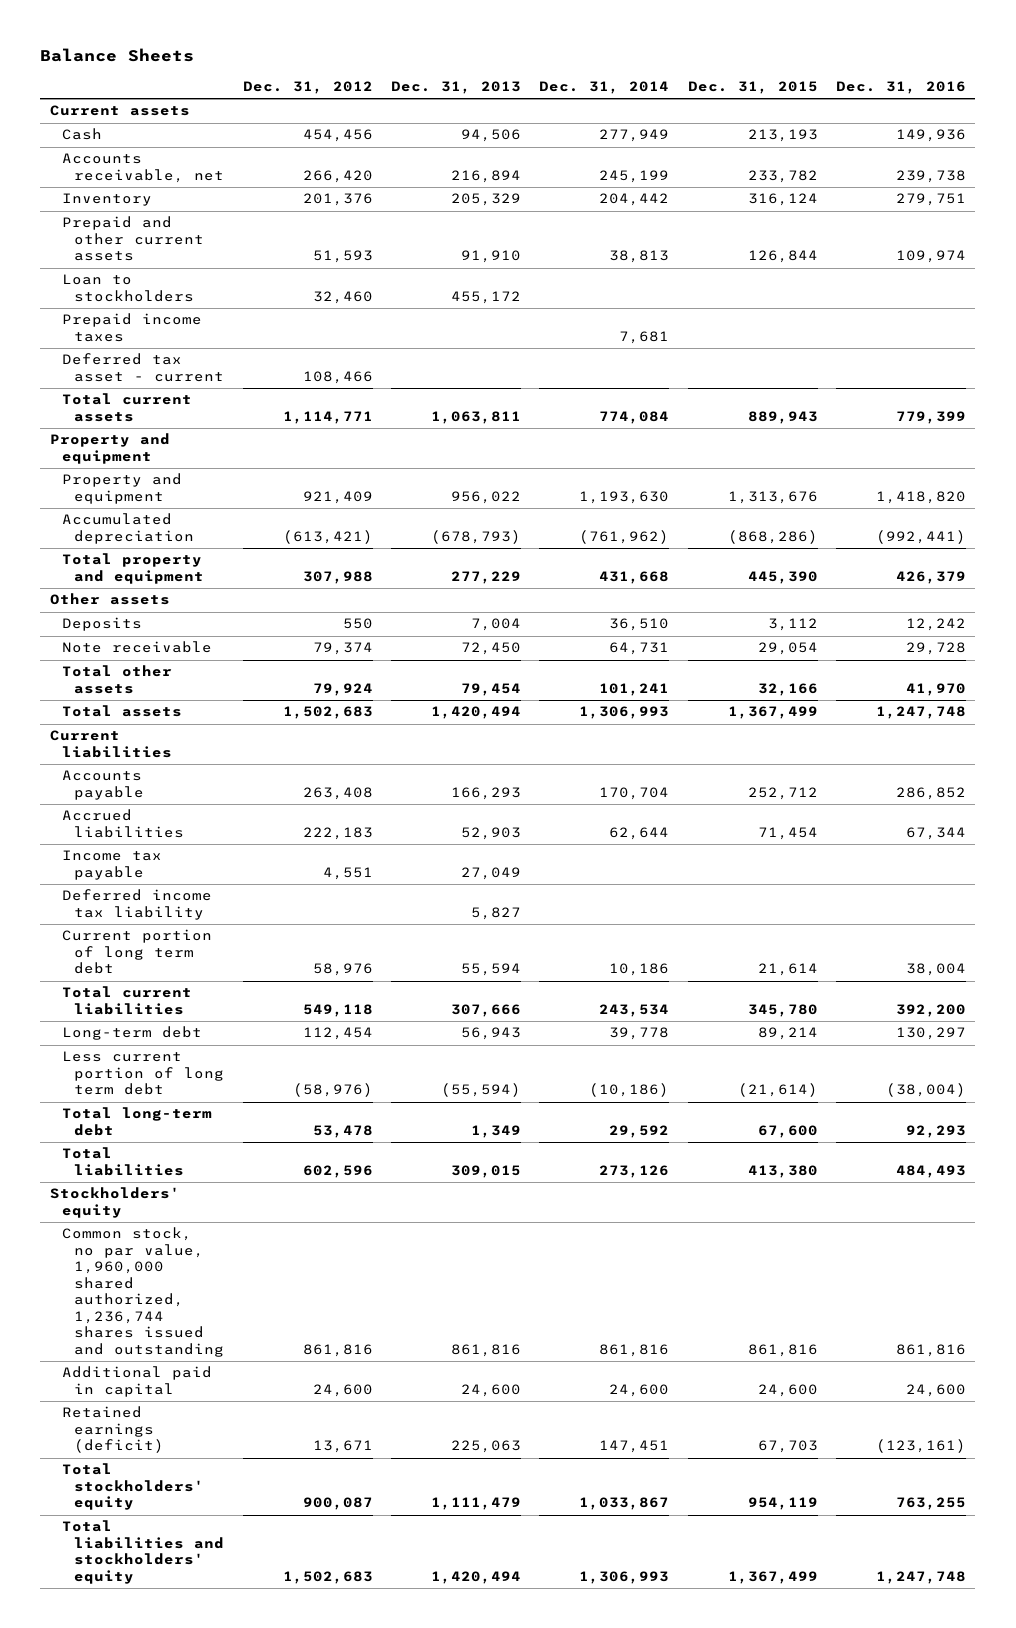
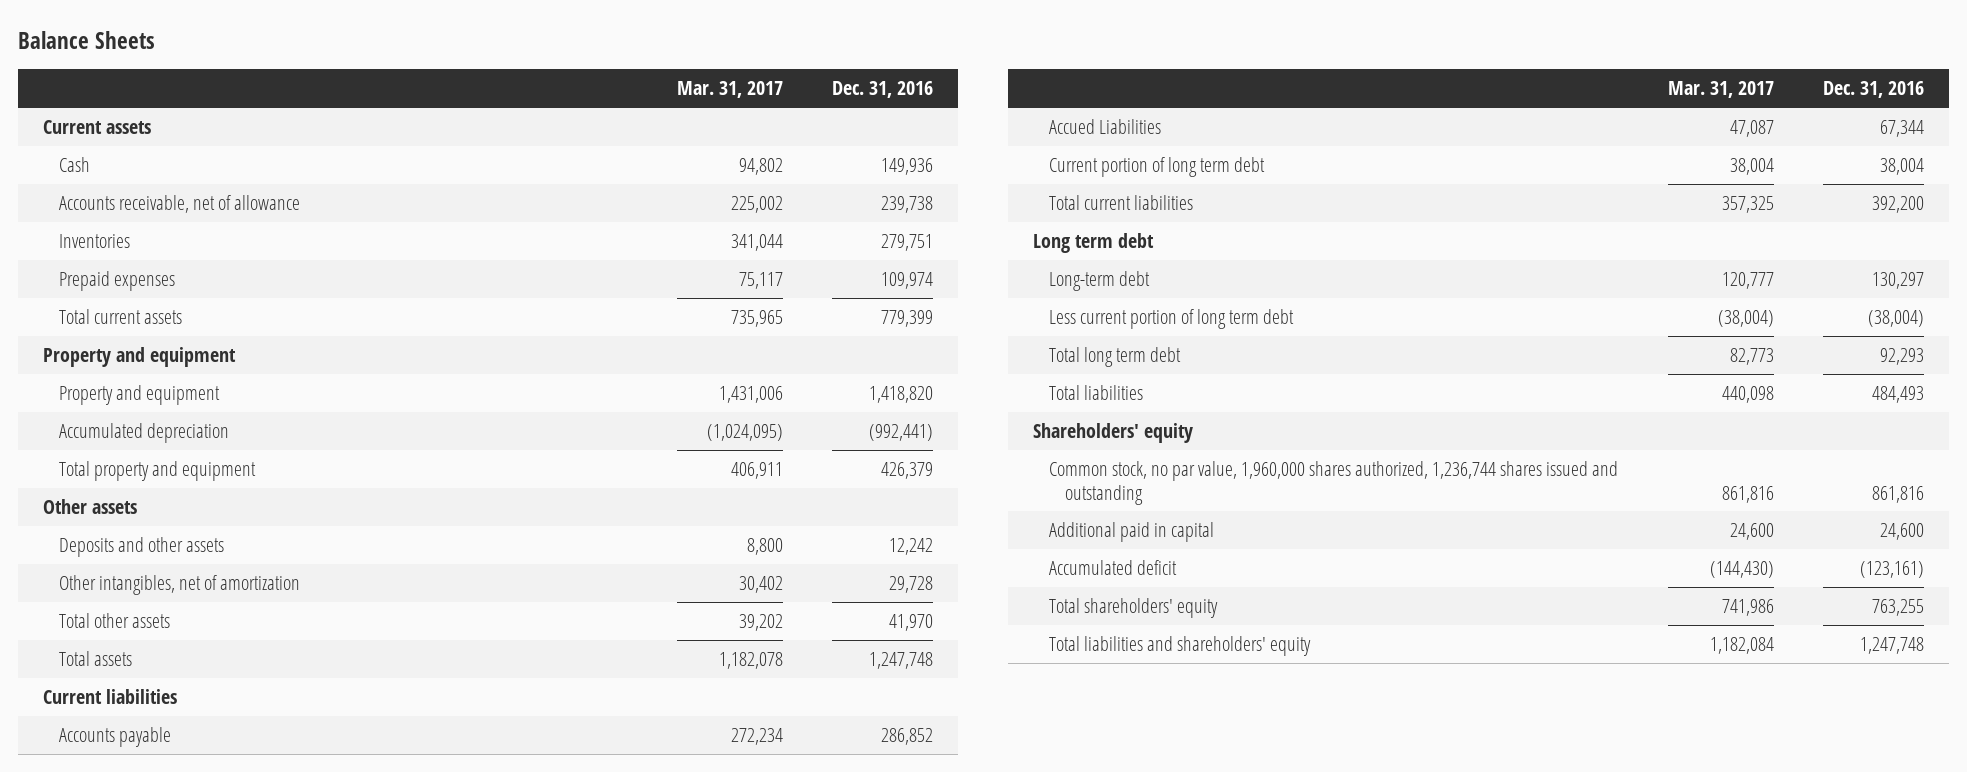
- | Dec. 31, 2012 | Dec. 31, 2013 | Dec. 31, 2014 | Dec. 31, 2015 | Dec. 31, 2016
+ | Mar. 31, 2017 | Dec. 31, 2016
- Accounts receivable, net | 266,420 | 216,894 | 245,199 | 233,782 | 239,738
- Inventory | 201,376 | 205,329 | 204,442 | 316,124 | 279,751
- Prepaid and other current assets | 51,593 | 91,910 | 38,813 | 126,844 | 109,974
- Loan to stockholders | 32,460 | 455,172 | | |
- Prepaid income taxes | | | 7,681 | |
- Deferred tax asset - current | 108,466 | | | |
+ Accounts receivable, net of allowance | 225,002 | 239,738
+ Inventories | 341,044 | 279,751
+ Prepaid expenses | 75,117 | 109,974
- Deposits | 550 | 7,004 | 36,510 | 3,112 | 12,242
- Note receivable | 79,374 | 72,450 | 64,731 | 29,054 | 29,728
+ Deposits and other assets | 8,800 | 12,242
+ Other intangibles, net of amortization | 30,402 | 29,728
- Accrued liabilities | 222,183 | 52,903 | 62,644 | 71,454 | 67,344
- Income tax payable | 4,551 | 27,049 | | |
- Deferred income tax liability | | 5,827 | | |
+ Accued Liabilities | 47,087 | 67,344
+ Long term debt
- Total long-term debt | 53,478 | 1,349 | 29,592 | 67,600 | 92,293
+ Total long term debt | 82,773 | 92,293
- Stockholders' equity
- Common stock, no par value, 1,960,000 shared authorized, 1,236,744 shares issued and outstanding | 861,816 | 861,816 | 861,816 | 861,816 | 861,816
+ Shareholders' equity
+ Common stock, no par value, 1,960,000 shares authorized, 1,236,744 shares issued and outstanding | 861,816 | 861,816
- Retained earnings (deficit) | 13,671 | 225,063 | 147,451 | 67,703 | (123,161)
- Total stockholders' equity | 900,087 | 1,111,479 | 1,033,867 | 954,119 | 763,255
- Total liabilities and stockholders' equity | 1,502,683 | 1,420,494 | 1,306,993 | 1,367,499 | 1,247,748
+ Accumulated deficit | (144,430) | (123,161)
+ Total shareholders' equity | 741,986 | 763,255
+ Total liabilities and shareholders' equity | 1,182,084 | 1,247,748

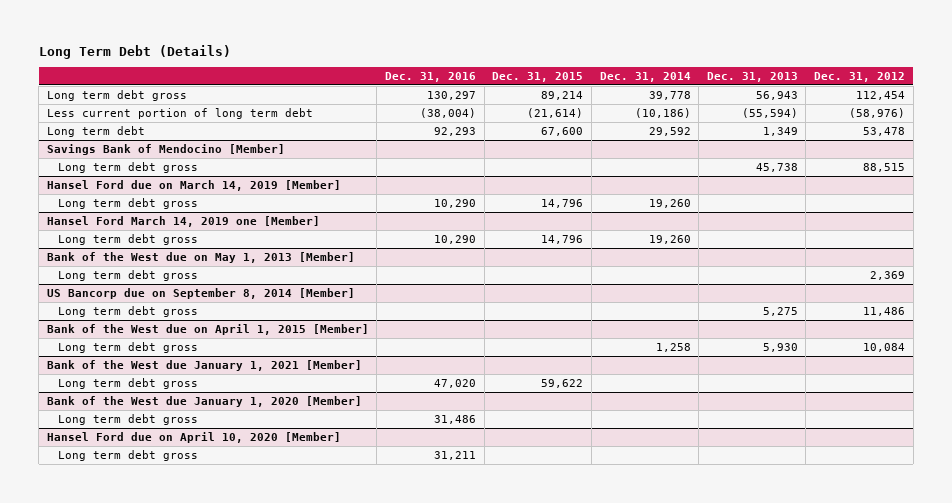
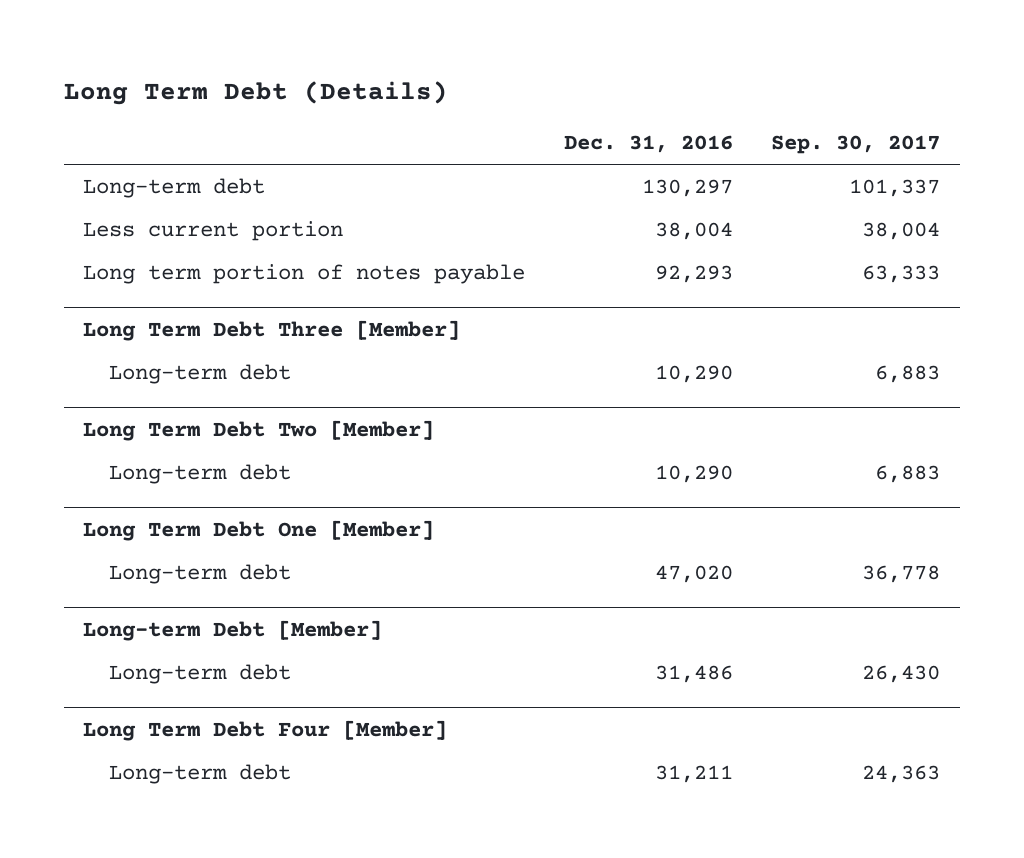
- | Dec. 31, 2016 | Dec. 31, 2015 | Dec. 31, 2014 | Dec. 31, 2013 | Dec. 31, 2012
+ | Dec. 31, 2016 | Sep. 30, 2017
- Long term debt gross | 130,297 | 89,214 | 39,778 | 56,943 | 112,454
- Less current portion of long term debt | (38,004) | (21,614) | (10,186) | (55,594) | (58,976)
- Long term debt | 92,293 | 67,600 | 29,592 | 1,349 | 53,478
- Savings Bank of Mendocino [Member]
- Long term debt gross | | | | 45,738 | 88,515
- Hansel Ford due on March 14, 2019 [Member]
- Long term debt gross | 10,290 | 14,796 | 19,260 | |
- Hansel Ford March 14, 2019 one [Member]
- Long term debt gross | 10,290 | 14,796 | 19,260 | |
- Bank of the West due on May 1, 2013 [Member]
- Long term debt gross | | | | | 2,369
- US Bancorp due on September 8, 2014 [Member]
- Long term debt gross | | | | 5,275 | 11,486
- Bank of the West due on April 1, 2015 [Member]
- Long term debt gross | | | 1,258 | 5,930 | 10,084
- Bank of the West due January 1, 2021 [Member]
- Long term debt gross | 47,020 | 59,622 | | |
- Bank of the West due January 1, 2020 [Member]
- Long term debt gross | 31,486 | | | |
- Hansel Ford due on April 10, 2020 [Member]
- Long term debt gross | 31,211 | | | |
+ Long-term debt | 130,297 | 101,337
+ Less current portion | 38,004 | 38,004
+ Long term portion of notes payable | 92,293 | 63,333
+ Long Term Debt Three [Member]
+ Long-term debt | 10,290 | 6,883
+ Long Term Debt Two [Member]
+ Long-term debt | 10,290 | 6,883
+ Long Term Debt One [Member]
+ Long-term debt | 47,020 | 36,778
+ Long-term Debt [Member]
+ Long-term debt | 31,486 | 26,430
+ Long Term Debt Four [Member]
+ Long-term debt | 31,211 | 24,363

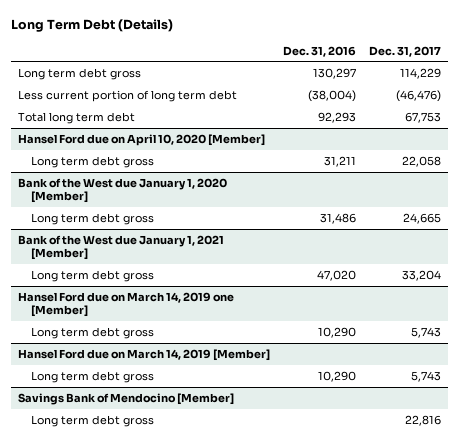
- | Dec. 31, 2016 | Sep. 30, 2017
+ | Dec. 31, 2016 | Dec. 31, 2017
- Long-term debt | 130,297 | 101,337
- Less current portion | 38,004 | 38,004
- Long term portion of notes payable | 92,293 | 63,333
- Long Term Debt Three [Member]
- Long-term debt | 10,290 | 6,883
- Long Term Debt Two [Member]
- Long-term debt | 10,290 | 6,883
- Long Term Debt One [Member]
- Long-term debt | 47,020 | 36,778
- Long-term Debt [Member]
- Long-term debt | 31,486 | 26,430
- Long Term Debt Four [Member]
- Long-term debt | 31,211 | 24,363
+ Long term debt gross | 130,297 | 114,229
+ Less current portion of long term debt | (38,004) | (46,476)
+ Total long term debt | 92,293 | 67,753
+ Hansel Ford due on April 10, 2020 [Member]
+ Long term debt gross | 31,211 | 22,058
+ Bank of the West due January 1, 2020 [Member]
+ Long term debt gross | 31,486 | 24,665
+ Bank of the West due January 1, 2021 [Member]
+ Long term debt gross | 47,020 | 33,204
+ Hansel Ford due on March 14, 2019 one [Member]
+ Long term debt gross | 10,290 | 5,743
+ Hansel Ford due on March 14, 2019 [Member]
+ Long term debt gross | 10,290 | 5,743
+ Savings Bank of Mendocino [Member]
+ Long term debt gross | | 22,816

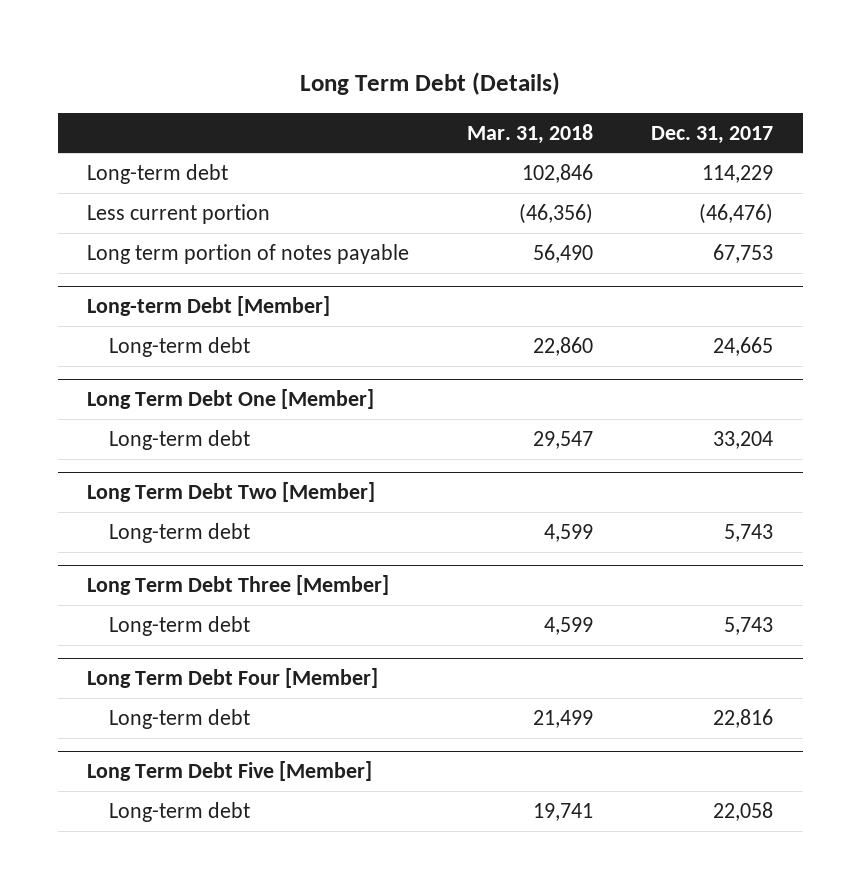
- | Dec. 31, 2016 | Dec. 31, 2017
+ | Mar. 31, 2018 | Dec. 31, 2017
- Long term debt gross | 130,297 | 114,229
- Less current portion of long term debt | (38,004) | (46,476)
- Total long term debt | 92,293 | 67,753
- Hansel Ford due on April 10, 2020 [Member]
- Long term debt gross | 31,211 | 22,058
- Bank of the West due January 1, 2020 [Member]
- Long term debt gross | 31,486 | 24,665
- Bank of the West due January 1, 2021 [Member]
- Long term debt gross | 47,020 | 33,204
- Hansel Ford due on March 14, 2019 one [Member]
- Long term debt gross | 10,290 | 5,743
- Hansel Ford due on March 14, 2019 [Member]
- Long term debt gross | 10,290 | 5,743
- Savings Bank of Mendocino [Member]
- Long term debt gross | | 22,816
+ Long-term debt | 102,846 | 114,229
+ Less current portion | (46,356) | (46,476)
+ Long term portion of notes payable | 56,490 | 67,753
+ Long-term Debt [Member]
+ Long-term debt | 22,860 | 24,665
+ Long Term Debt One [Member]
+ Long-term debt | 29,547 | 33,204
+ Long Term Debt Two [Member]
+ Long-term debt | 4,599 | 5,743
+ Long Term Debt Three [Member]
+ Long-term debt | 4,599 | 5,743
+ Long Term Debt Four [Member]
+ Long-term debt | 21,499 | 22,816
+ Long Term Debt Five [Member]
+ Long-term debt | 19,741 | 22,058

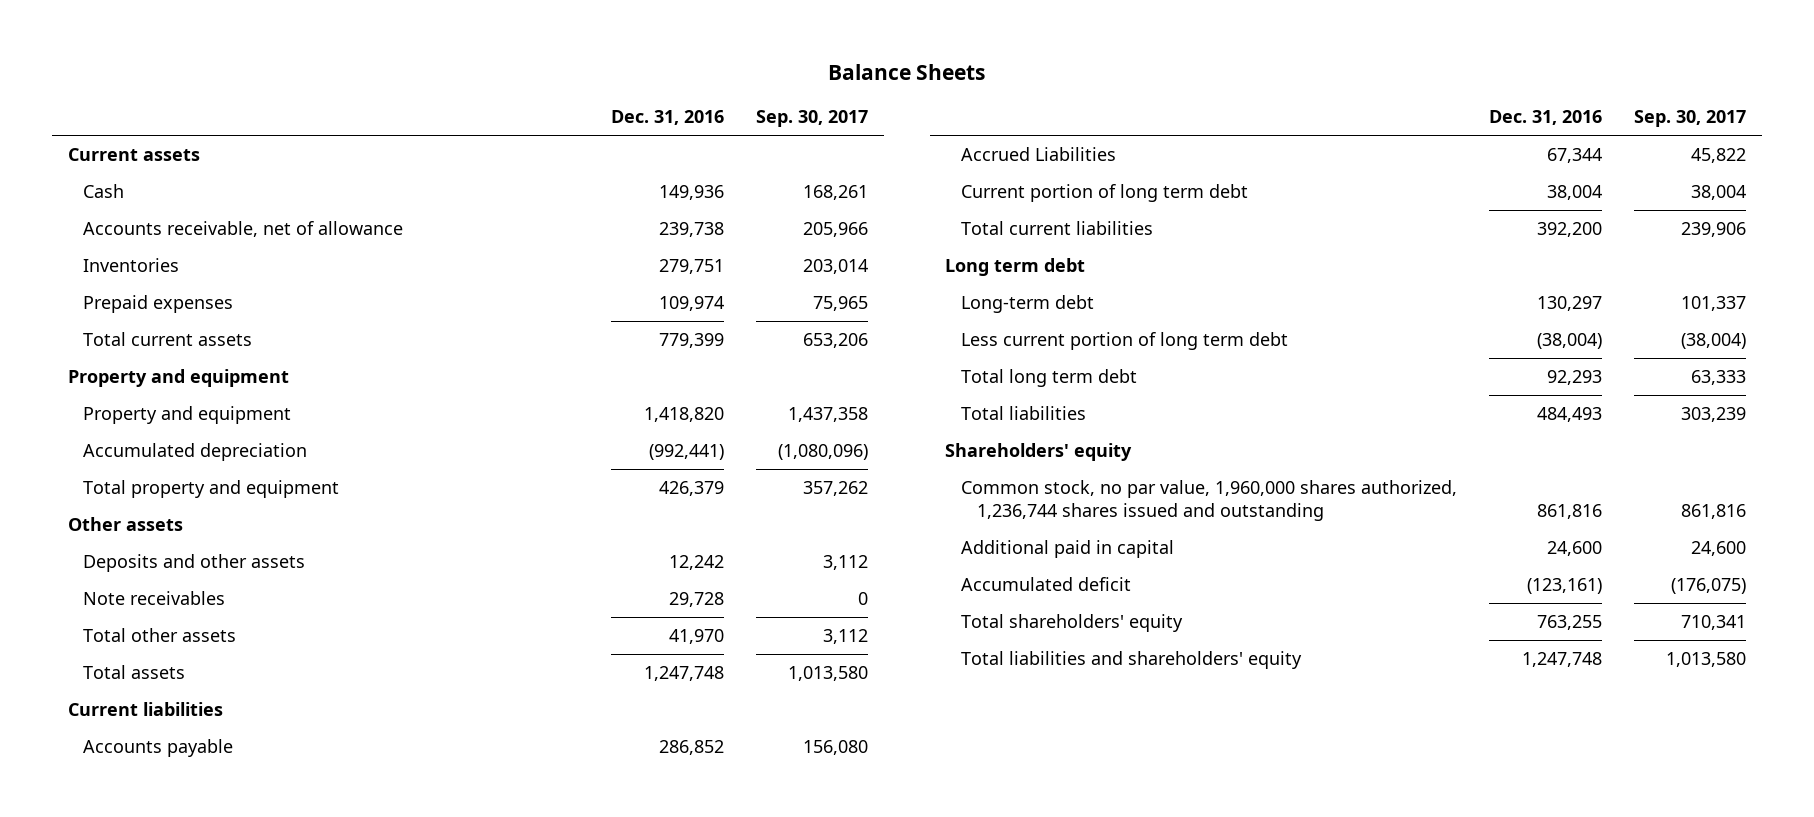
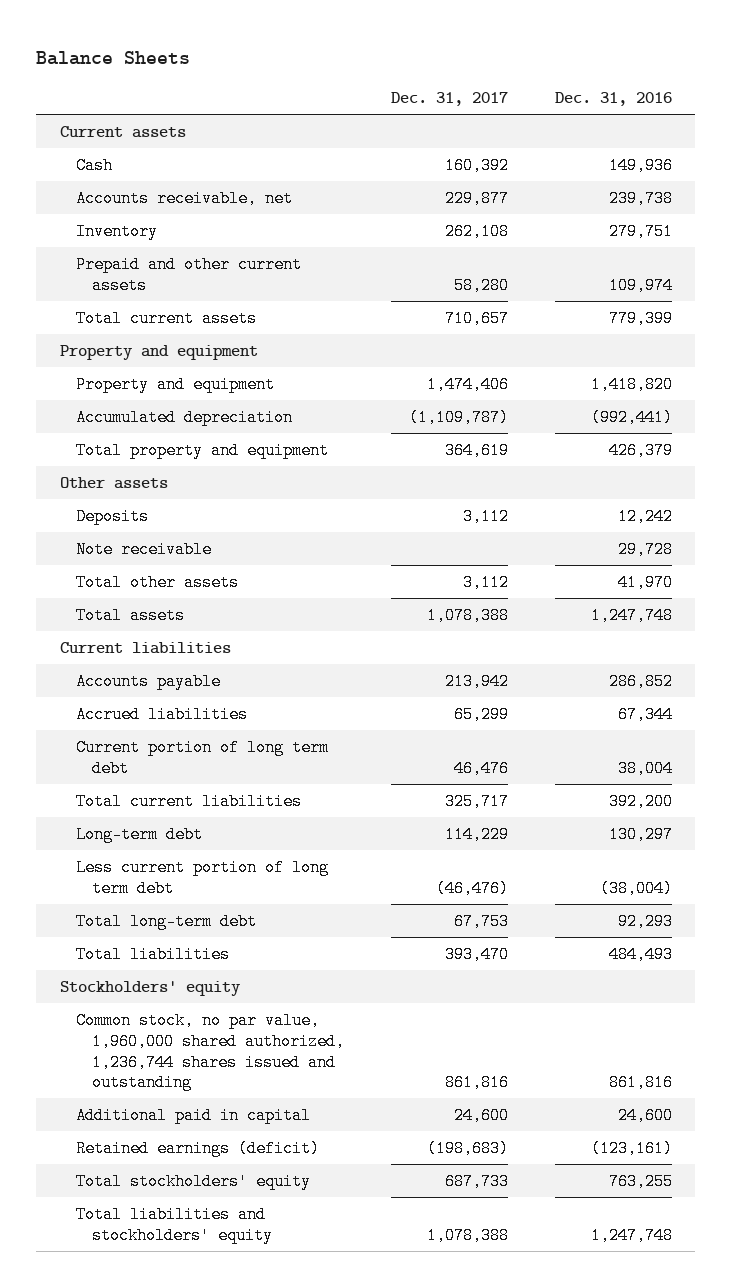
- | Dec. 31, 2016 | Sep. 30, 2017
+ | Dec. 31, 2017 | Dec. 31, 2016
- Accounts receivable, net of allowance | 239,738 | 205,966
- Inventories | 279,751 | 203,014
- Prepaid expenses | 109,974 | 75,965
+ Accounts receivable, net | 229,877 | 239,738
+ Inventory | 262,108 | 279,751
+ Prepaid and other current assets | 58,280 | 109,974
- Deposits and other assets | 12,242 | 3,112
- Note receivables | 29,728 | 0
+ Deposits | 3,112 | 12,242
+ Note receivable | | 29,728
- Accrued Liabilities | 67,344 | 45,822
+ Accrued liabilities | 65,299 | 67,344
- Long term debt
- Total long term debt | 92,293 | 63,333
+ Total long-term debt | 67,753 | 92,293
- Shareholders' equity
- Common stock, no par value, 1,960,000 shares authorized, 1,236,744 shares issued and outstanding | 861,816 | 861,816
+ Stockholders' equity
+ Common stock, no par value, 1,960,000 shared authorized, 1,236,744 shares issued and outstanding | 861,816 | 861,816
- Accumulated deficit | (123,161) | (176,075)
- Total shareholders' equity | 763,255 | 710,341
- Total liabilities and shareholders' equity | 1,247,748 | 1,013,580
+ Retained earnings (deficit) | (198,683) | (123,161)
+ Total stockholders' equity | 687,733 | 763,255
+ Total liabilities and stockholders' equity | 1,078,388 | 1,247,748

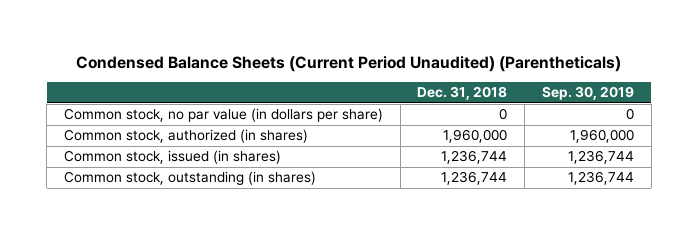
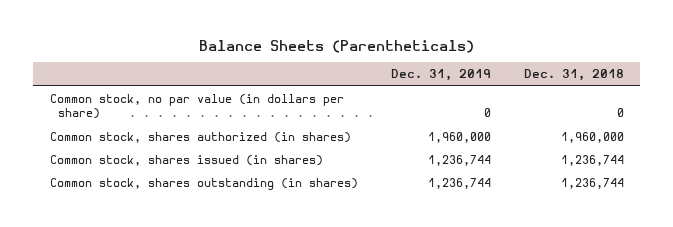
- Condensed Balance Sheets (Current Period Unaudited) (Parentheticals)
+ Balance Sheets (Parentheticals)
- | Dec. 31, 2018 | Sep. 30, 2019
+ | Dec. 31, 2019 | Dec. 31, 2018
- Common stock, authorized (in shares) | 1,960,000 | 1,960,000
- Common stock, issued (in shares) | 1,236,744 | 1,236,744
- Common stock, outstanding (in shares) | 1,236,744 | 1,236,744
+ Common stock, shares authorized (in shares) | 1,960,000 | 1,960,000
+ Common stock, shares issued (in shares) | 1,236,744 | 1,236,744
+ Common stock, shares outstanding (in shares) | 1,236,744 | 1,236,744

